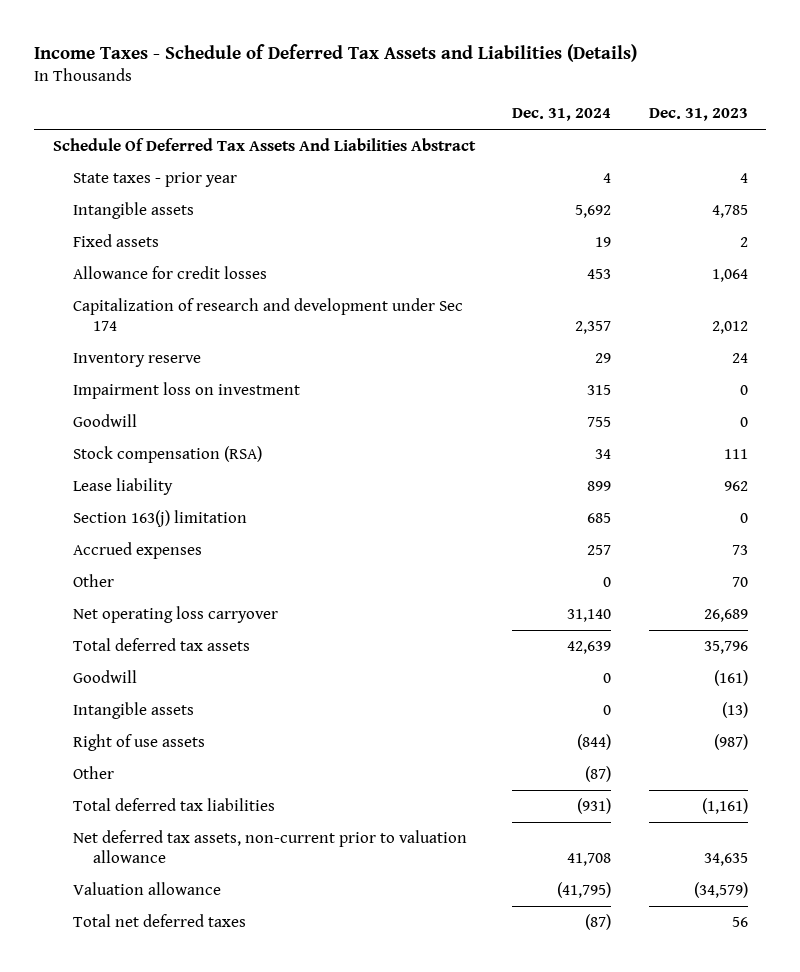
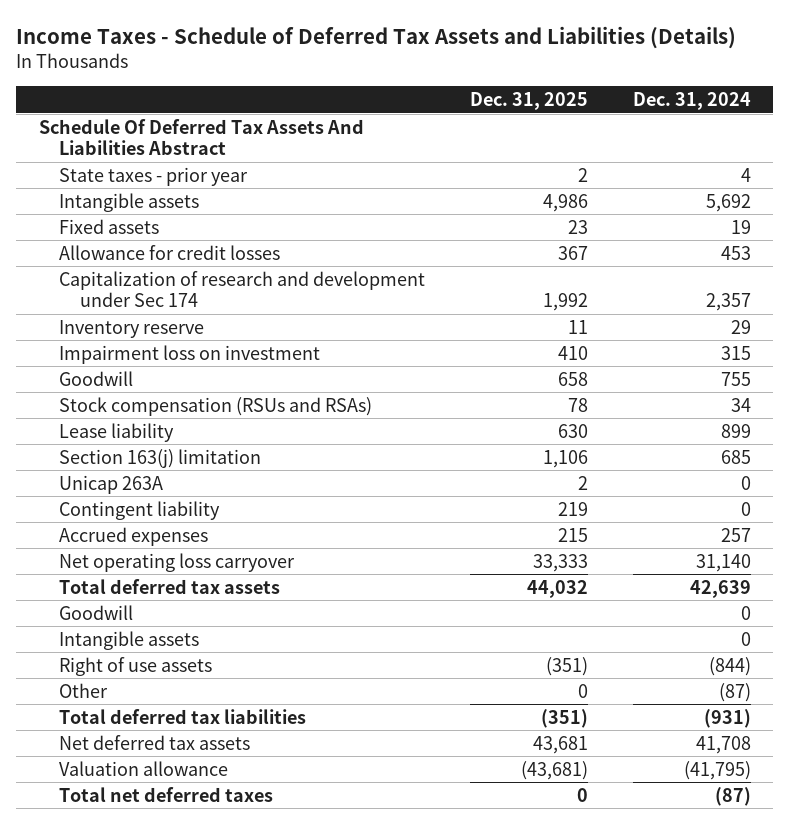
- | Dec. 31, 2024 | Dec. 31, 2023
+ | Dec. 31, 2025 | Dec. 31, 2024
- Stock compensation (RSA) | 34 | 111
+ Stock compensation (RSUs and RSAs) | 78 | 34
+ Unicap 263A | 2 | 0
+ Contingent liability | 219 | 0
- Other | 0 | 70
- Net deferred tax assets, non-current prior to valuation allowance | 41,708 | 34,635
+ Net deferred tax assets | 43,681 | 41,708

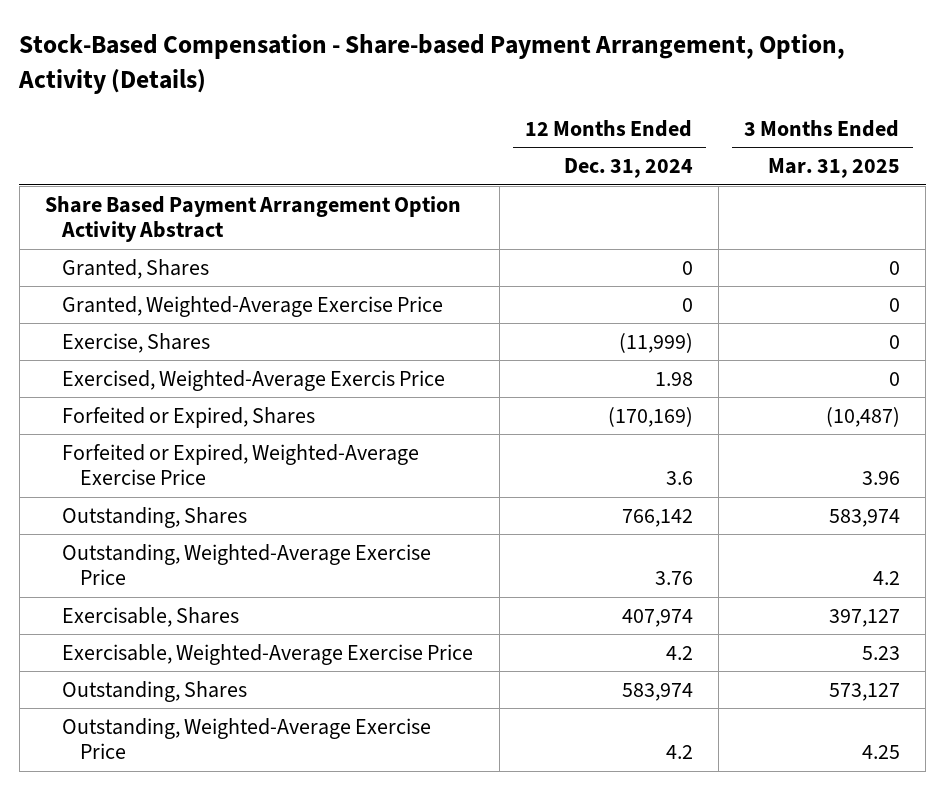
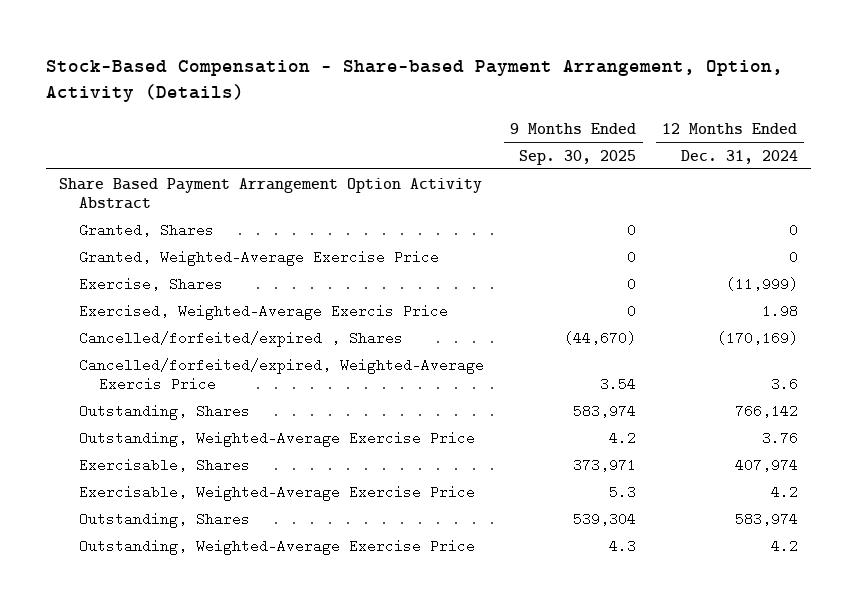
- | 12 Months Ended Dec. 31, 2024 | 3 Months Ended Mar. 31, 2025
+ | 9 Months Ended Sep. 30, 2025 | 12 Months Ended Dec. 31, 2024
- Forfeited or Expired, Shares | (170,169) | (10,487)
- Forfeited or Expired, Weighted-Average Exercise Price | 3.6 | 3.96
+ Cancelled/forfeited/expired , Shares | (44,670) | (170,169)
+ Cancelled/forfeited/expired, Weighted-Average Exercis Price | 3.54 | 3.6

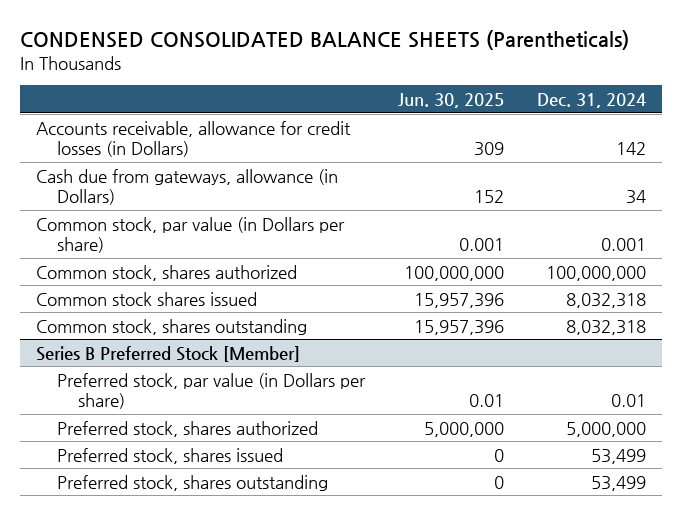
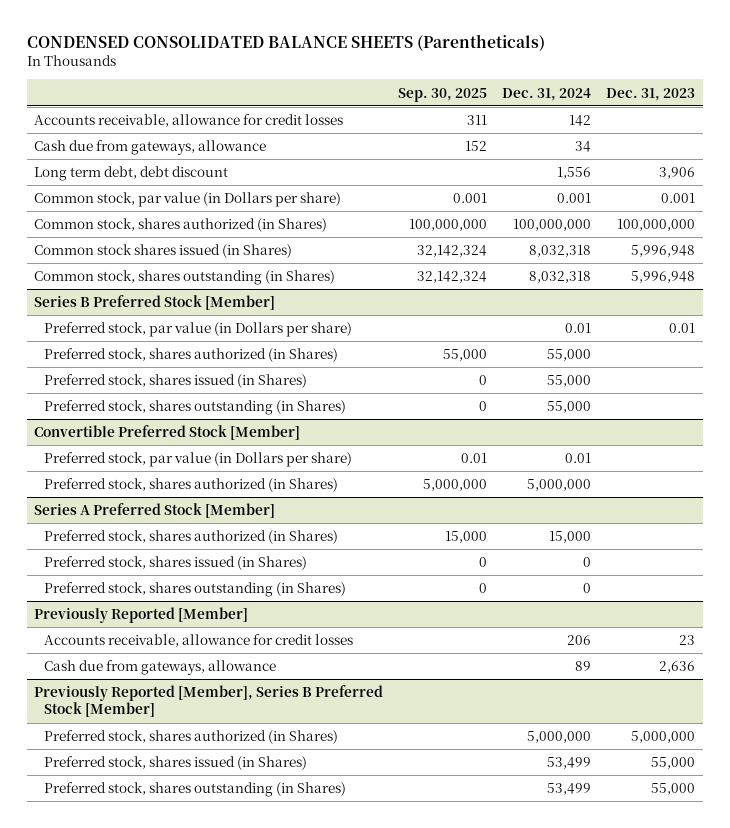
- | Jun. 30, 2025 | Dec. 31, 2024
+ | Sep. 30, 2025 | Dec. 31, 2024 | Dec. 31, 2023
- Accounts receivable, allowance for credit losses (in Dollars) | 309 | 142
- Cash due from gateways, allowance (in Dollars) | 152 | 34
+ Accounts receivable, allowance for credit losses | 311 | 142 |
+ Cash due from gateways, allowance | 152 | 34 |
+ Long term debt, debt discount | | 1,556 | 3,906
- Common stock, shares authorized | 100,000,000 | 100,000,000
- Common stock shares issued | 15,957,396 | 8,032,318
- Common stock, shares outstanding | 15,957,396 | 8,032,318
+ Common stock, shares authorized (in Shares) | 100,000,000 | 100,000,000 | 100,000,000
+ Common stock shares issued (in Shares) | 32,142,324 | 8,032,318 | 5,996,948
+ Common stock, shares outstanding (in Shares) | 32,142,324 | 8,032,318 | 5,996,948
@ Series B Preferred Stock [Member]
- Preferred stock, shares authorized | 5,000,000 | 5,000,000
- Preferred stock, shares issued | 0 | 53,499
- Preferred stock, shares outstanding | 0 | 53,499
+ Preferred stock, shares authorized (in Shares) | 55,000 | 55,000 |
+ Preferred stock, shares issued (in Shares) | 0 | 55,000 |
+ Preferred stock, shares outstanding (in Shares) | 0 | 55,000 |
+ Convertible Preferred Stock [Member]
+ Preferred stock, par value (in Dollars per share) | 0.01 | 0.01 |
+ Preferred stock, shares authorized (in Shares) | 5,000,000 | 5,000,000 |
+ Series A Preferred Stock [Member]
+ Preferred stock, shares authorized (in Shares) | 15,000 | 15,000 |
+ Preferred stock, shares issued (in Shares) | 0 | 0 |
+ Preferred stock, shares outstanding (in Shares) | 0 | 0 |
+ Previously Reported [Member]
+ Accounts receivable, allowance for credit losses | | 206 | 23
+ Cash due from gateways, allowance | | 89 | 2,636
+ Previously Reported [Member], Series B Preferred Stock [Member]
+ Preferred stock, shares authorized (in Shares) | | 5,000,000 | 5,000,000
+ Preferred stock, shares issued (in Shares) | | 53,499 | 55,000
+ Preferred stock, shares outstanding (in Shares) | | 53,499 | 55,000

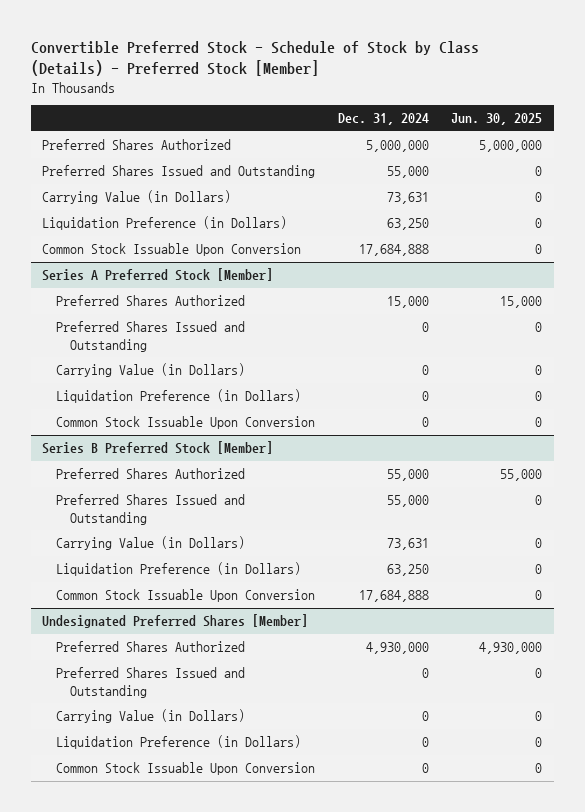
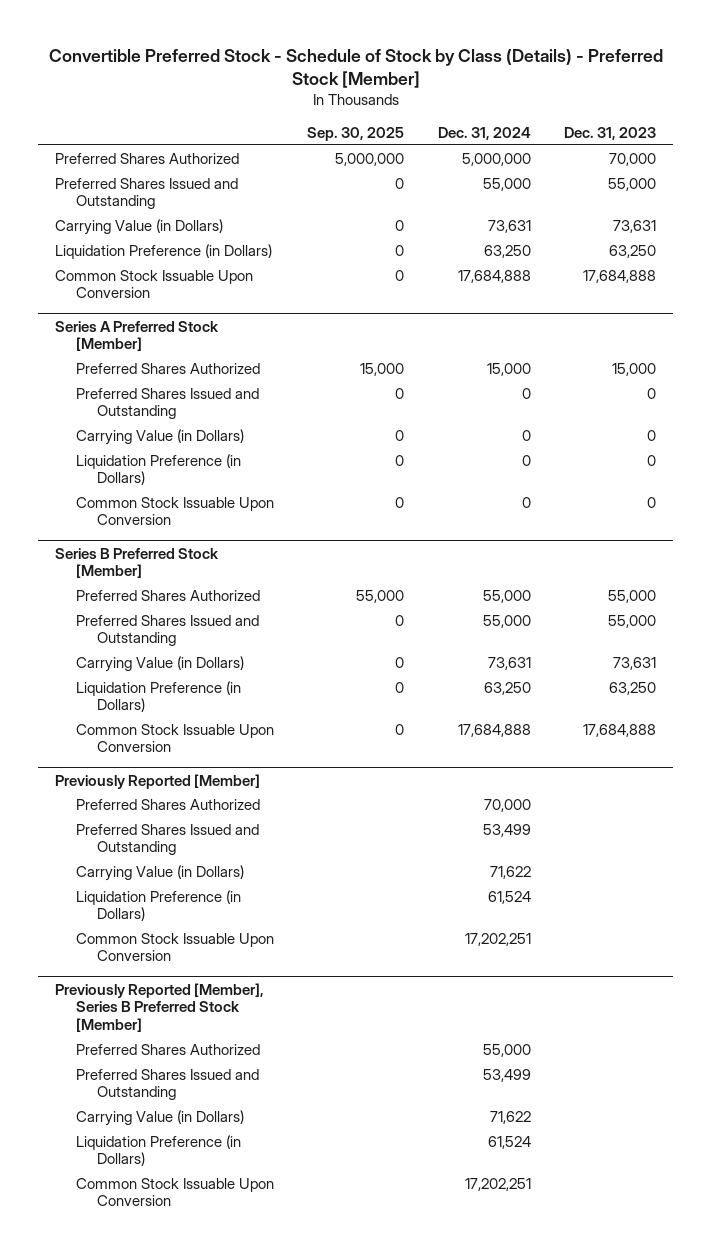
- | Dec. 31, 2024 | Jun. 30, 2025
+ | Sep. 30, 2025 | Dec. 31, 2024 | Dec. 31, 2023
- Undesignated Preferred Shares [Member]
- Preferred Shares Authorized | 4,930,000 | 4,930,000
- Preferred Shares Issued and Outstanding | 0 | 0
- Carrying Value (in Dollars) | 0 | 0
- Liquidation Preference (in Dollars) | 0 | 0
- Common Stock Issuable Upon Conversion | 0 | 0
+ Previously Reported [Member]
+ Preferred Shares Authorized | | 70,000 |
+ Preferred Shares Issued and Outstanding | | 53,499 |
+ Carrying Value (in Dollars) | | 71,622 |
+ Liquidation Preference (in Dollars) | | 61,524 |
+ Common Stock Issuable Upon Conversion | | 17,202,251 |
+ Previously Reported [Member], Series B Preferred Stock [Member]
+ Preferred Shares Authorized | | 55,000 |
+ Preferred Shares Issued and Outstanding | | 53,499 |
+ Carrying Value (in Dollars) | | 71,622 |
+ Liquidation Preference (in Dollars) | | 61,524 |
+ Common Stock Issuable Upon Conversion | | 17,202,251 |

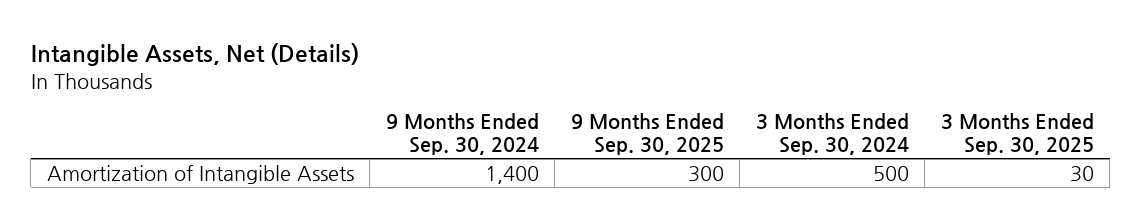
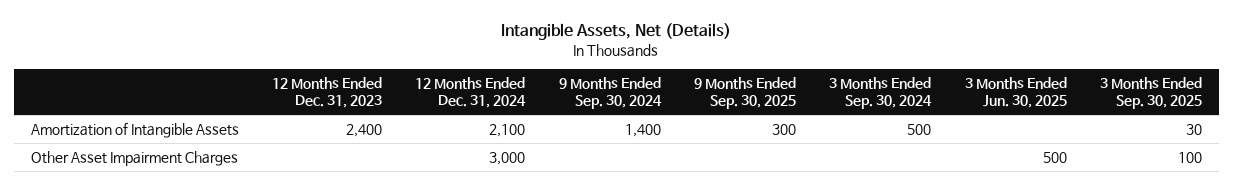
- | 9 Months Ended Sep. 30, 2024 | 9 Months Ended Sep. 30, 2025 | 3 Months Ended Sep. 30, 2024 | 3 Months Ended Sep. 30, 2025
+ | 12 Months Ended Dec. 31, 2023 | 12 Months Ended Dec. 31, 2024 | 9 Months Ended Sep. 30, 2024 | 9 Months Ended Sep. 30, 2025 | 3 Months Ended Sep. 30, 2024 | 3 Months Ended Jun. 30, 2025 | 3 Months Ended Sep. 30, 2025
+ Other Asset Impairment Charges | | 3,000 | | | | 500 | 100

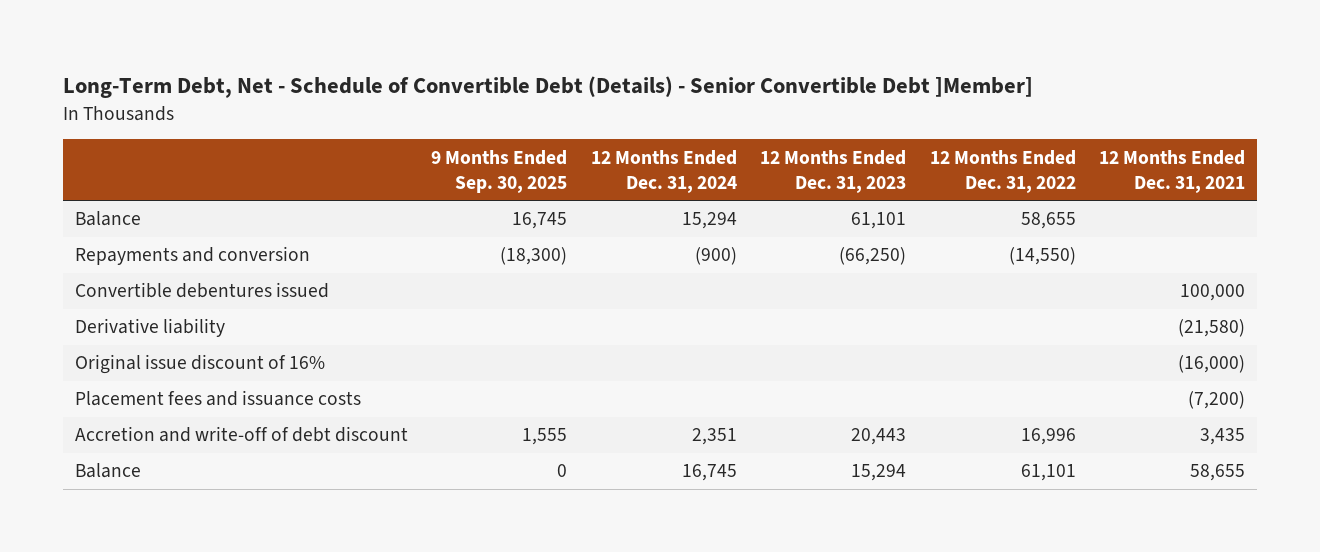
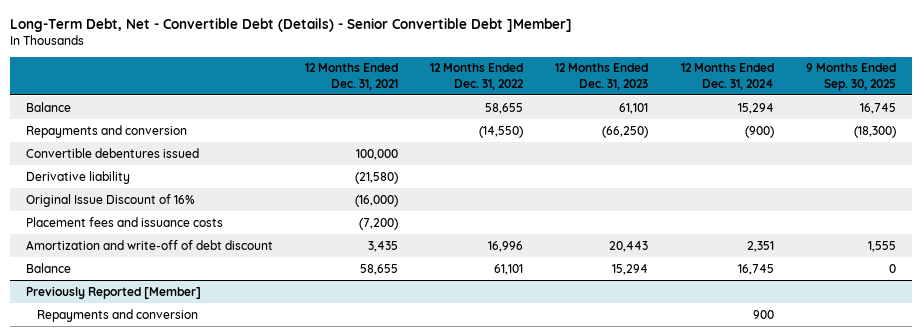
- Long-Term Debt, Net - Schedule of Convertible Debt (Details) - Senior Convertible Debt ]Member]
+ Long-Term Debt, Net - Convertible Debt (Details) - Senior Convertible Debt ]Member]
- | 9 Months Ended Sep. 30, 2025 | 12 Months Ended Dec. 31, 2024 | 12 Months Ended Dec. 31, 2023 | 12 Months Ended Dec. 31, 2022 | 12 Months Ended Dec. 31, 2021
+ | 12 Months Ended Dec. 31, 2021 | 12 Months Ended Dec. 31, 2022 | 12 Months Ended Dec. 31, 2023 | 12 Months Ended Dec. 31, 2024 | 9 Months Ended Sep. 30, 2025
- Original issue discount of 16% | | | | | (16,000)
+ Original Issue Discount of 16% | (16,000) | | | |
- Accretion and write-off of debt discount | 1,555 | 2,351 | 20,443 | 16,996 | 3,435
+ Amortization and write-off of debt discount | 3,435 | 16,996 | 20,443 | 2,351 | 1,555
+ Previously Reported [Member]
+ Repayments and conversion | | | | 900 |

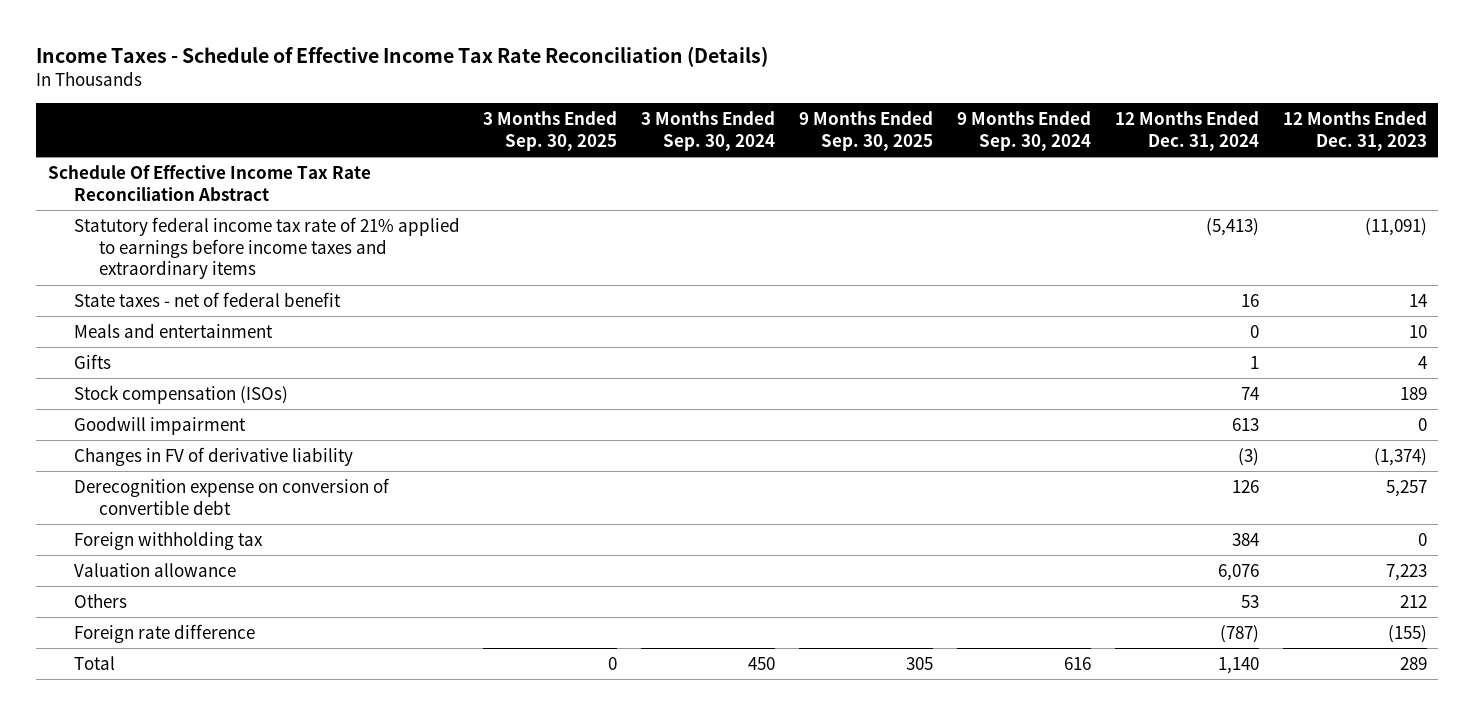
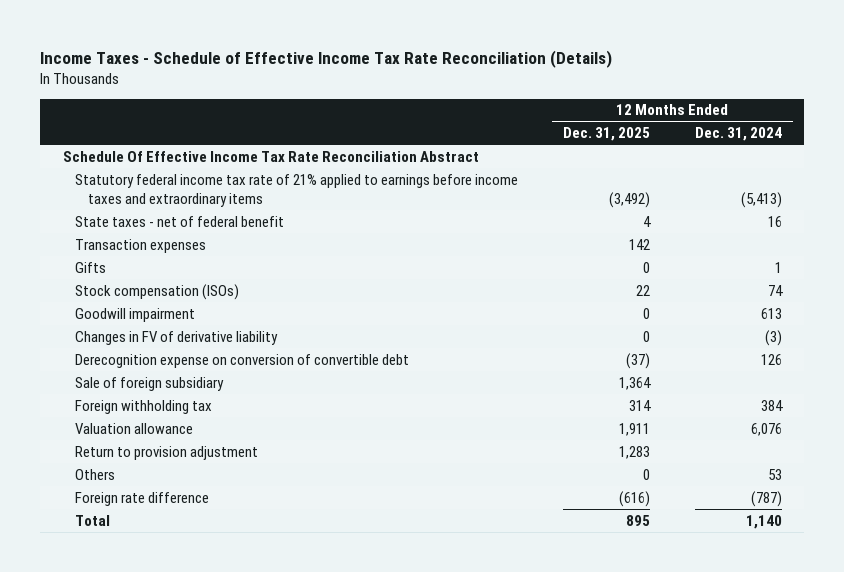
- | 3 Months Ended Sep. 30, 2025 | 3 Months Ended Sep. 30, 2024 | 9 Months Ended Sep. 30, 2025 | 9 Months Ended Sep. 30, 2024 | 12 Months Ended Dec. 31, 2024 | 12 Months Ended Dec. 31, 2023
+ | 12 Months Ended Dec. 31, 2025 | 12 Months Ended Dec. 31, 2024
- Meals and entertainment | | | | | 0 | 10
+ Transaction expenses | 142 |
+ Sale of foreign subsidiary | 1,364 |
+ Return to provision adjustment | 1,283 |

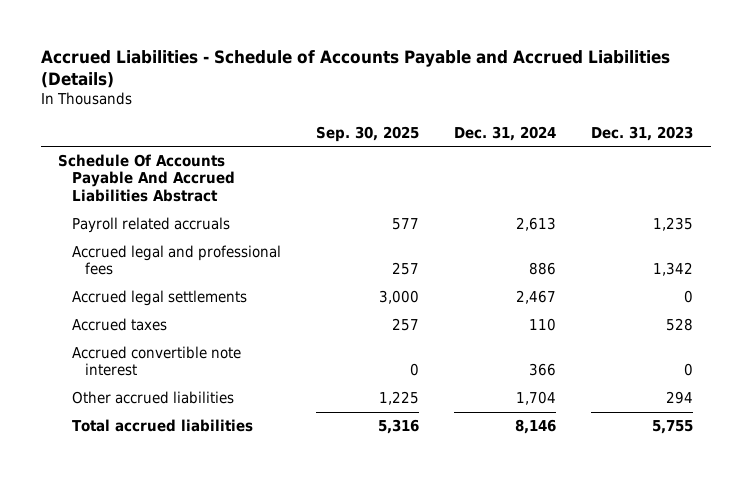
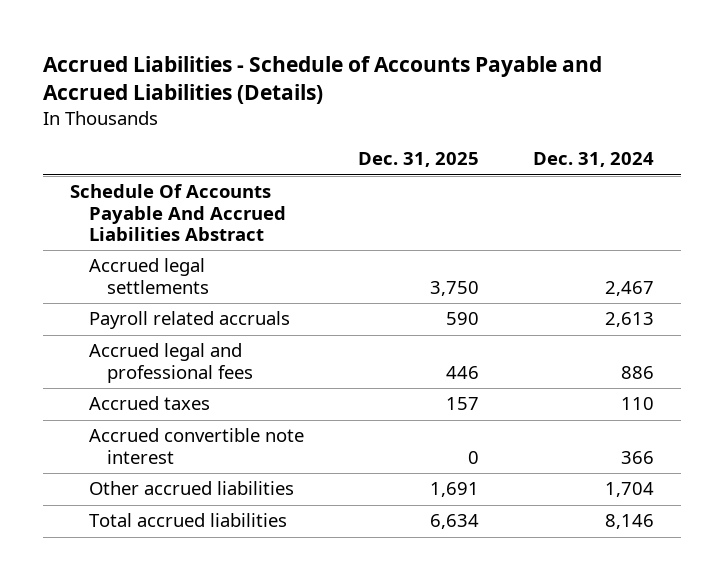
- | Sep. 30, 2025 | Dec. 31, 2024 | Dec. 31, 2023
+ | Dec. 31, 2025 | Dec. 31, 2024
moved up: Accrued legal settlements | 3,750 | 2,467

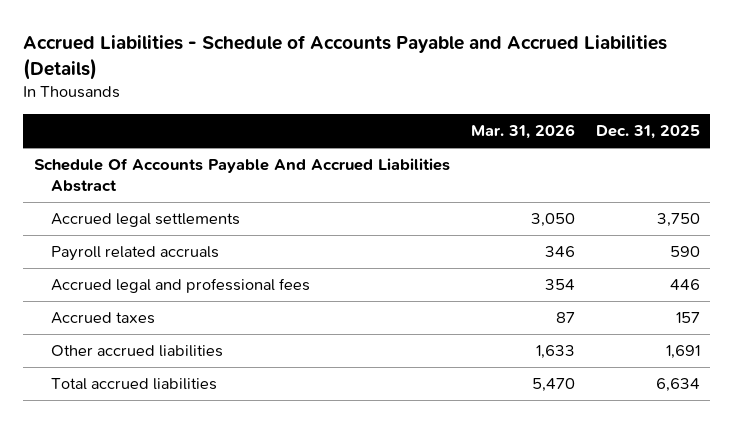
- | Dec. 31, 2025 | Dec. 31, 2024
+ | Mar. 31, 2026 | Dec. 31, 2025
- Accrued convertible note interest | 0 | 366

